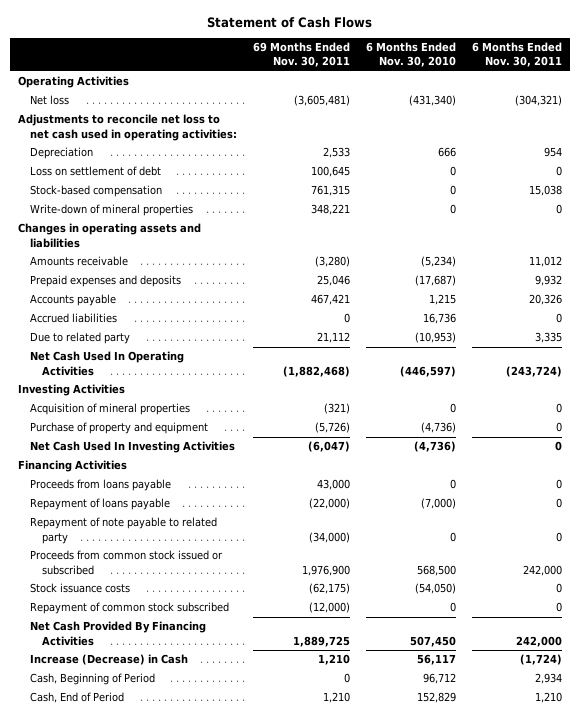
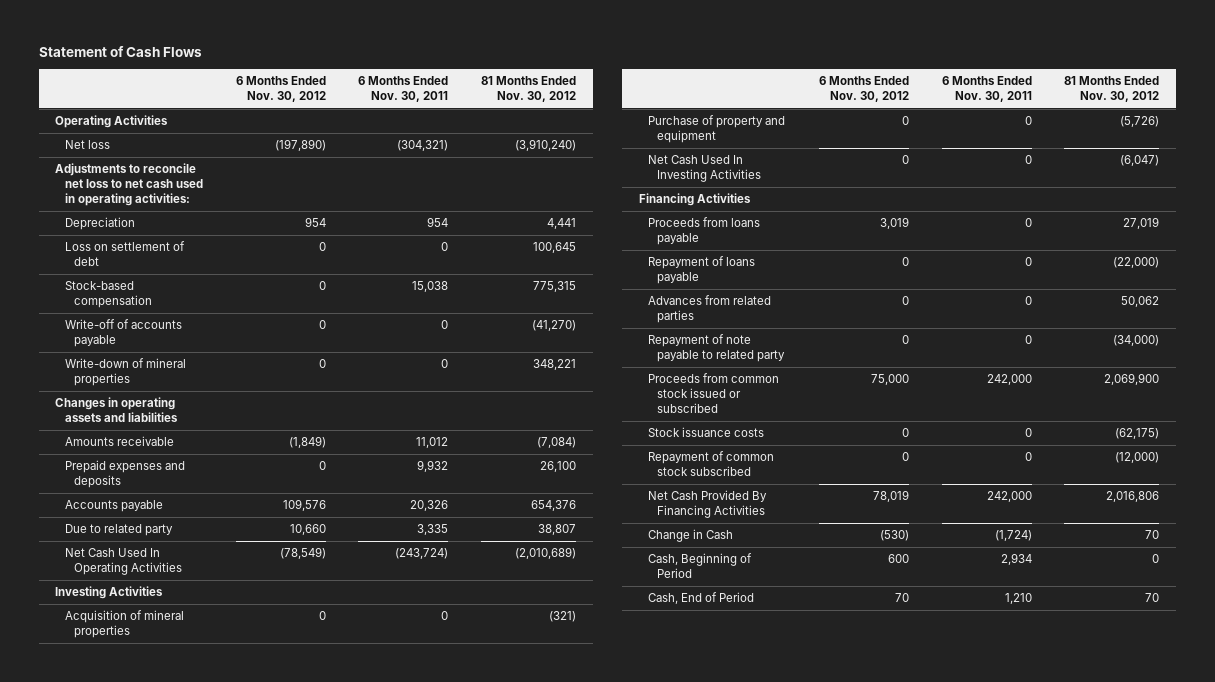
- | 69 Months Ended Nov. 30, 2011 | 6 Months Ended Nov. 30, 2010 | 6 Months Ended Nov. 30, 2011
+ | 6 Months Ended Nov. 30, 2012 | 6 Months Ended Nov. 30, 2011 | 81 Months Ended Nov. 30, 2012
+ Write-off of accounts payable | 0 | 0 | (41,270)
- Accrued liabilities | 0 | 16,736 | 0
+ Advances from related parties | 0 | 0 | 50,062
- Increase (Decrease) in Cash | 1,210 | 56,117 | (1,724)
+ Change in Cash | (530) | (1,724) | 70

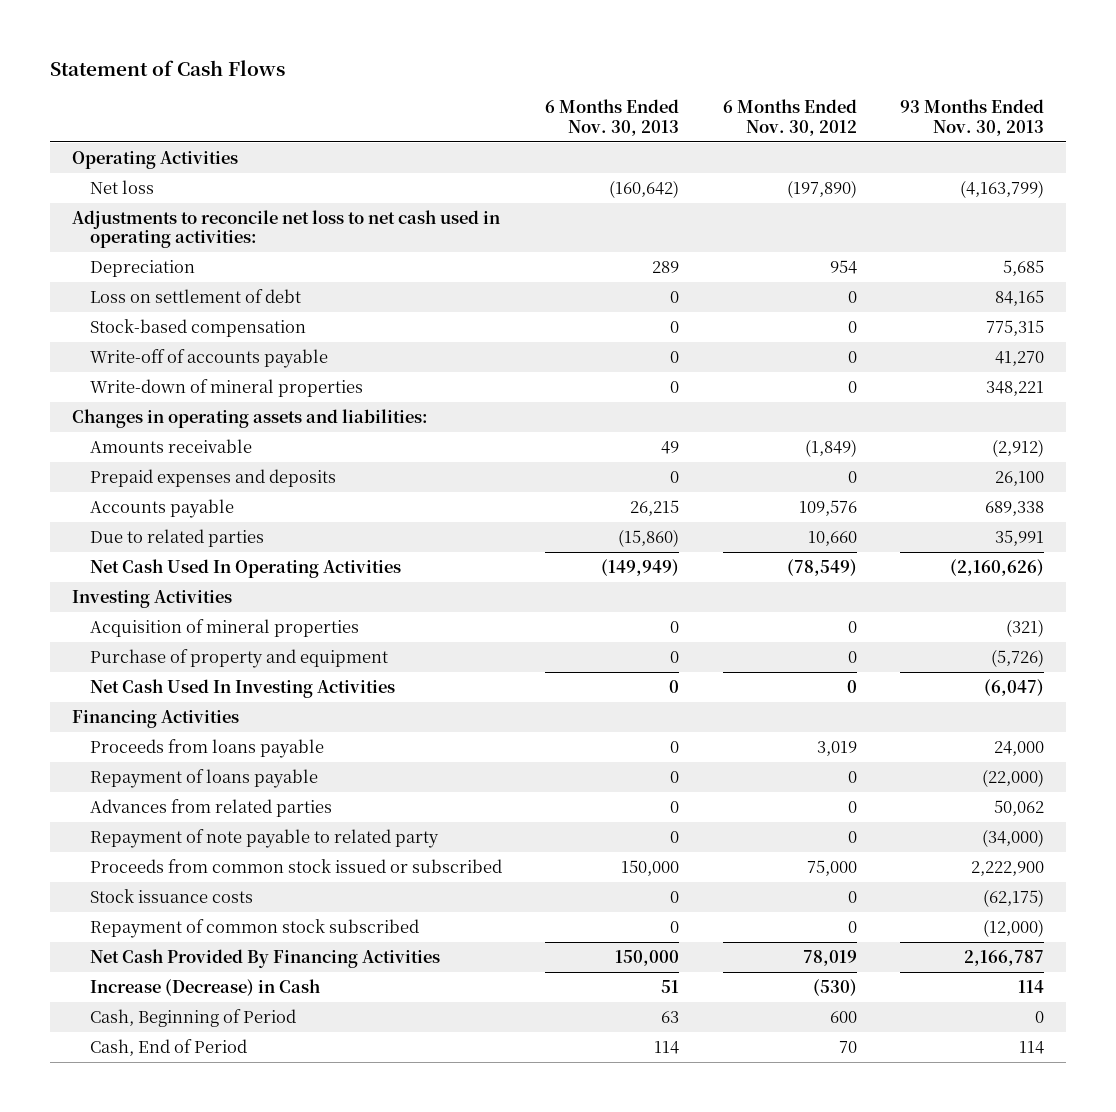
- | 6 Months Ended Nov. 30, 2012 | 6 Months Ended Nov. 30, 2011 | 81 Months Ended Nov. 30, 2012
+ | 6 Months Ended Nov. 30, 2013 | 6 Months Ended Nov. 30, 2012 | 93 Months Ended Nov. 30, 2013
- Changes in operating assets and liabilities
+ Changes in operating assets and liabilities:
- Due to related party | 10,660 | 3,335 | 38,807
+ Due to related parties | (15,860) | 10,660 | 35,991
- Change in Cash | (530) | (1,724) | 70
+ Increase (Decrease) in Cash | 51 | (530) | 114

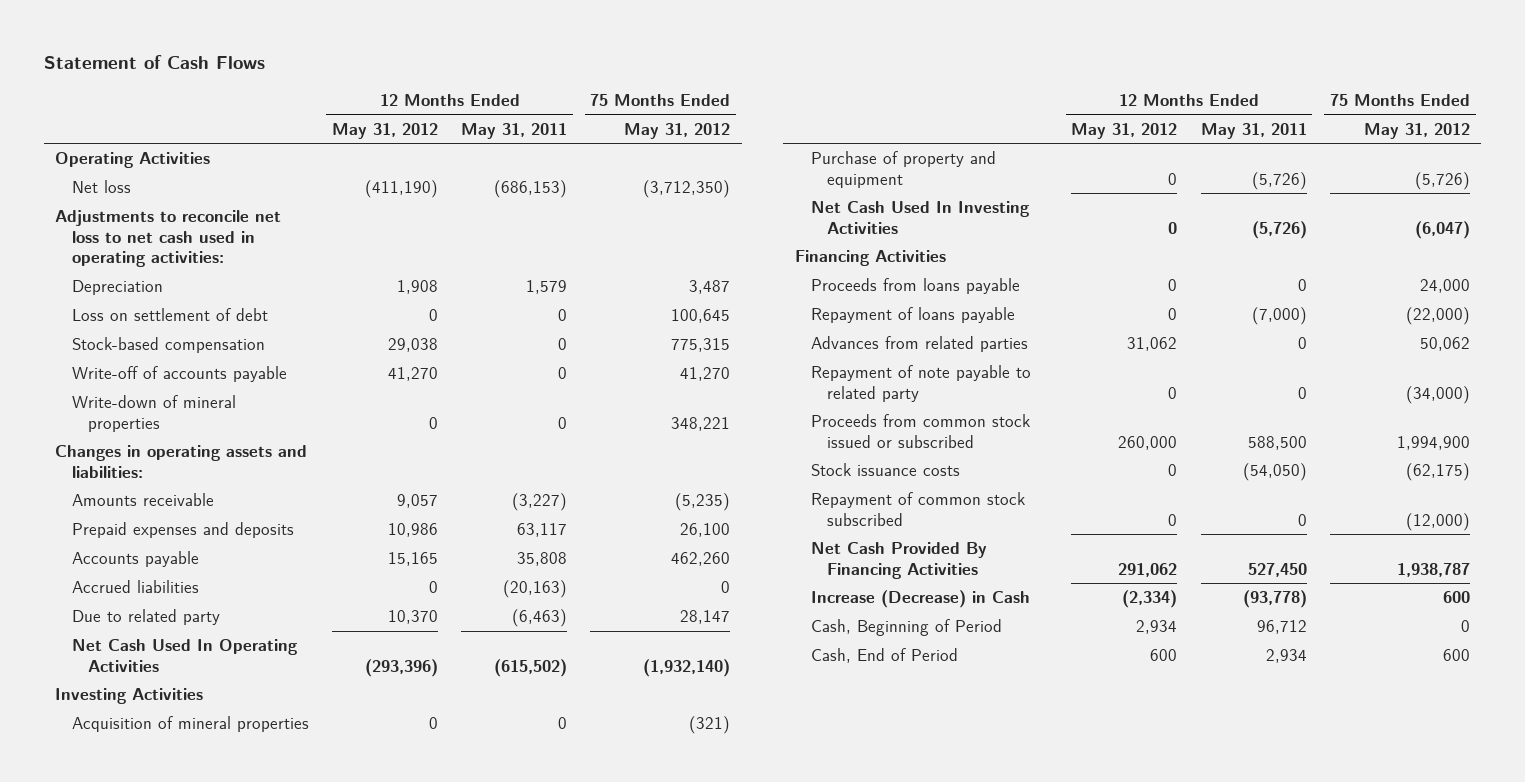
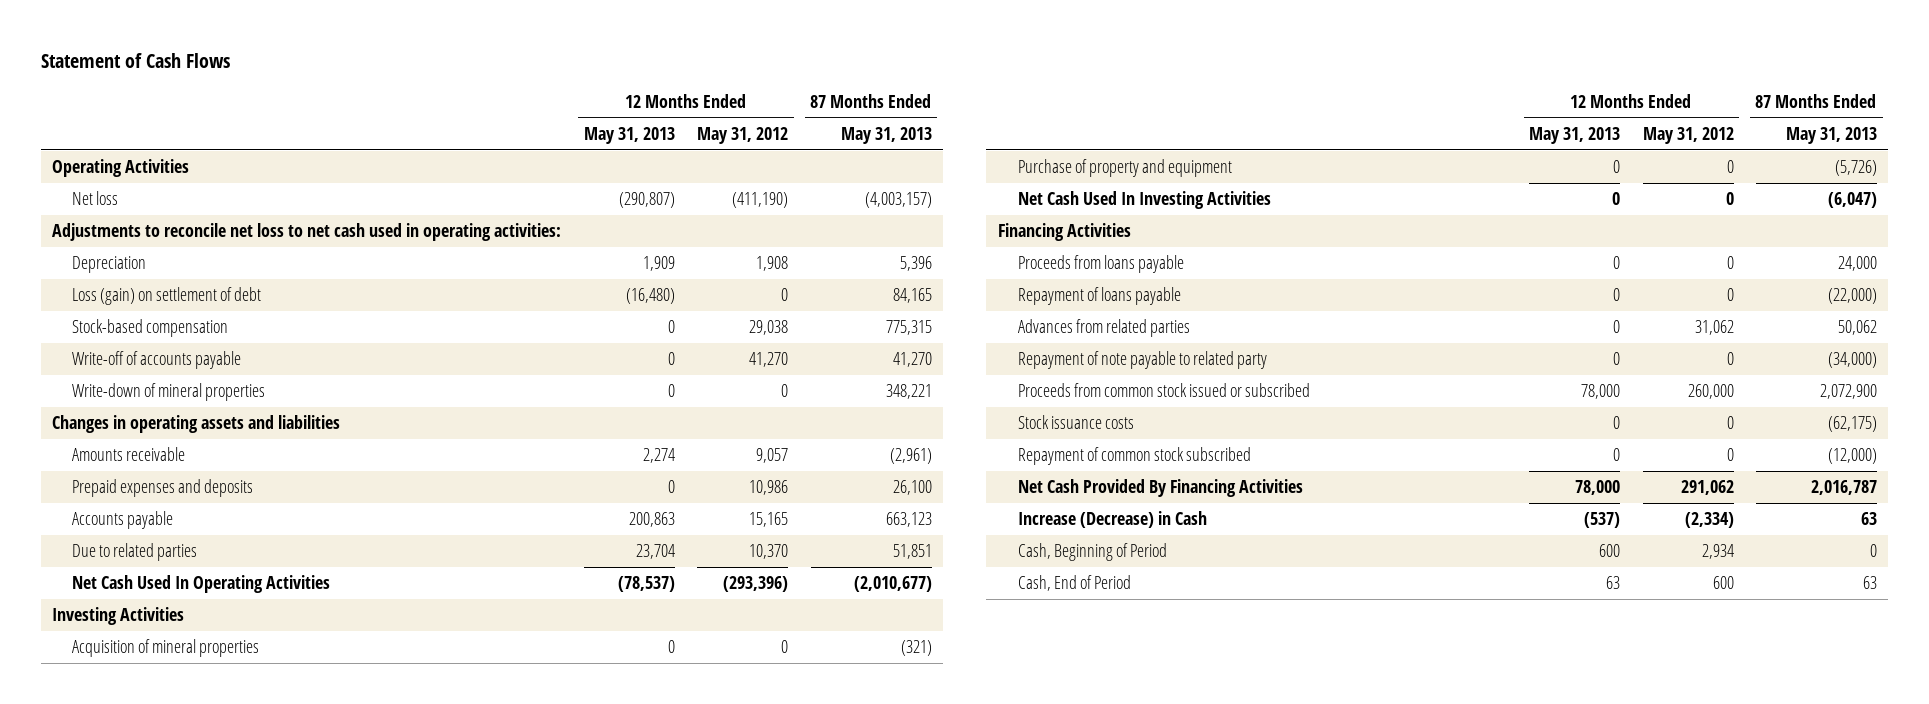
- | 12 Months Ended May 31, 2012 | 12 Months Ended May 31, 2011 | 75 Months Ended May 31, 2012
+ | 12 Months Ended May 31, 2013 | 12 Months Ended May 31, 2012 | 87 Months Ended May 31, 2013
- Loss on settlement of debt | 0 | 0 | 100,645
+ Loss (gain) on settlement of debt | (16,480) | 0 | 84,165
- Changes in operating assets and liabilities:
+ Changes in operating assets and liabilities
- Accrued liabilities | 0 | (20,163) | 0
- Due to related party | 10,370 | (6,463) | 28,147
+ Due to related parties | 23,704 | 10,370 | 51,851

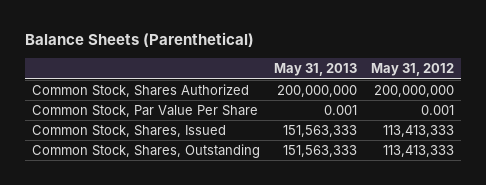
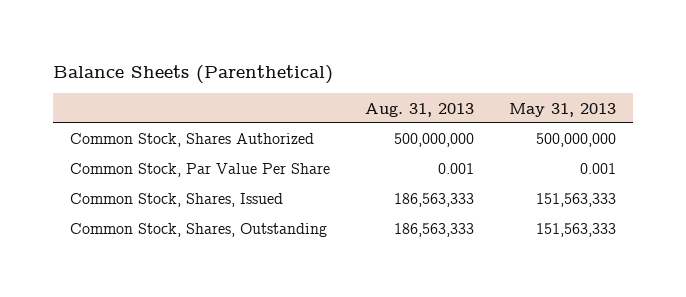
- | May 31, 2013 | May 31, 2012
+ | Aug. 31, 2013 | May 31, 2013
- Common Stock, Shares Authorized | 200,000,000 | 200,000,000
+ Common Stock, Shares Authorized | 500,000,000 | 500,000,000

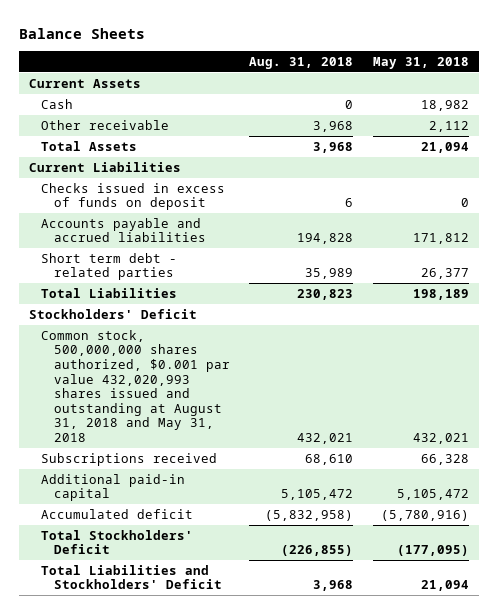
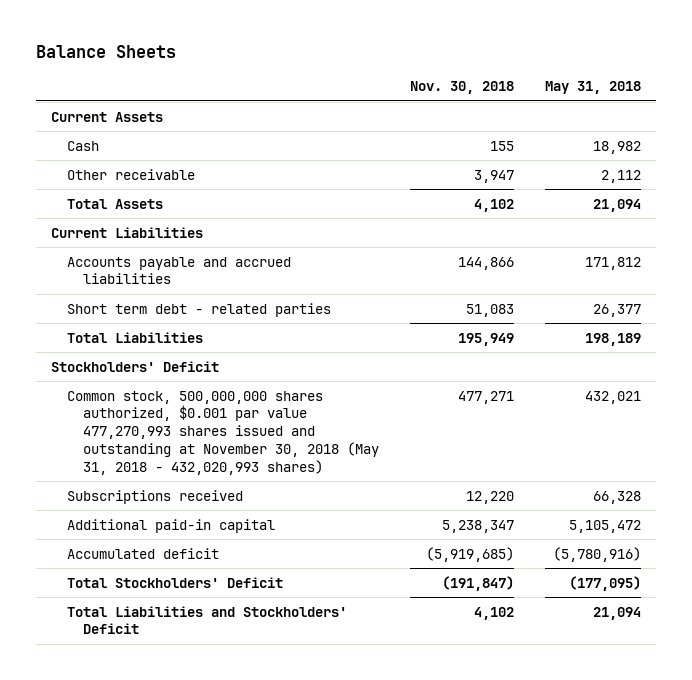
- | Aug. 31, 2018 | May 31, 2018
+ | Nov. 30, 2018 | May 31, 2018
- Checks issued in excess of funds on deposit | 6 | 0
- Common stock, 500,000,000 shares authorized, $0.001 par value 432,020,993 shares issued and outstanding at August 31, 2018 and May 31, 2018 | 432,021 | 432,021
+ Common stock, 500,000,000 shares authorized, $0.001 par value 477,270,993 shares issued and outstanding at November 30, 2018 (May 31, 2018 - 432,020,993 shares) | 477,271 | 432,021

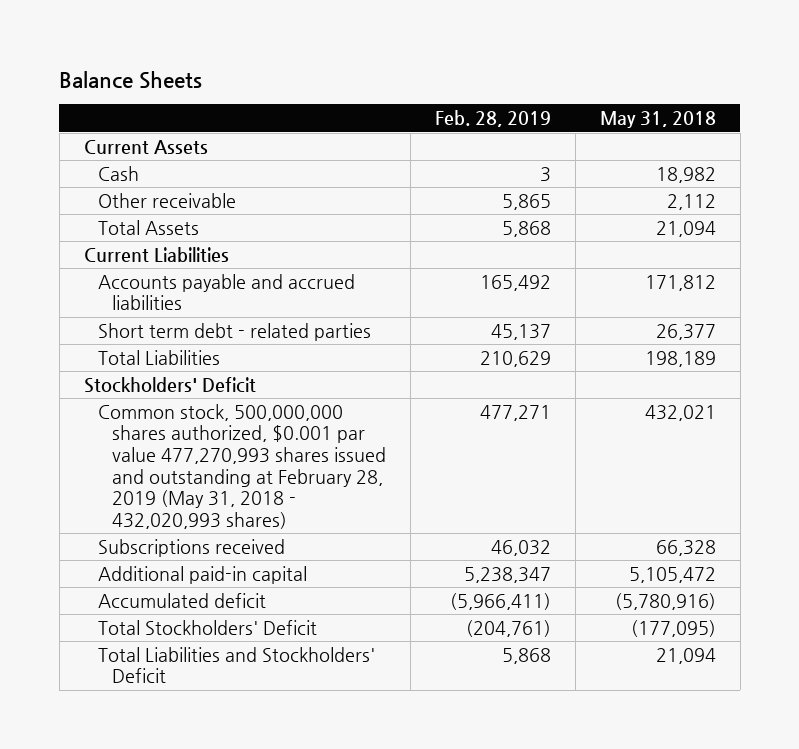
- | Nov. 30, 2018 | May 31, 2018
+ | Feb. 28, 2019 | May 31, 2018
- Common stock, 500,000,000 shares authorized, $0.001 par value 477,270,993 shares issued and outstanding at November 30, 2018 (May 31, 2018 - 432,020,993 shares) | 477,271 | 432,021
+ Common stock, 500,000,000 shares authorized, $0.001 par value 477,270,993 shares issued and outstanding at February 28, 2019 (May 31, 2018 - 432,020,993 shares) | 477,271 | 432,021

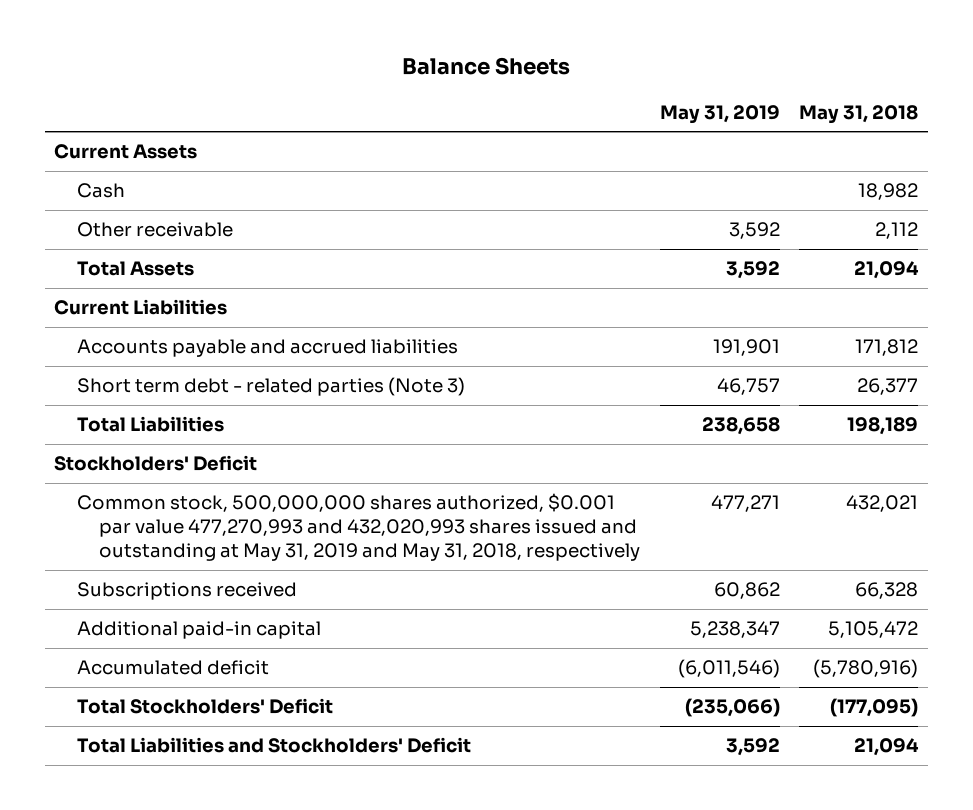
- | Feb. 28, 2019 | May 31, 2018
+ | May 31, 2019 | May 31, 2018
- Short term debt - related parties | 45,137 | 26,377
+ Short term debt - related parties (Note 3) | 46,757 | 26,377
- Common stock, 500,000,000 shares authorized, $0.001 par value 477,270,993 shares issued and outstanding at February 28, 2019 (May 31, 2018 - 432,020,993 shares) | 477,271 | 432,021
+ Common stock, 500,000,000 shares authorized, $0.001 par value 477,270,993 and 432,020,993 shares issued and outstanding at May 31, 2019 and May 31, 2018, respectively | 477,271 | 432,021

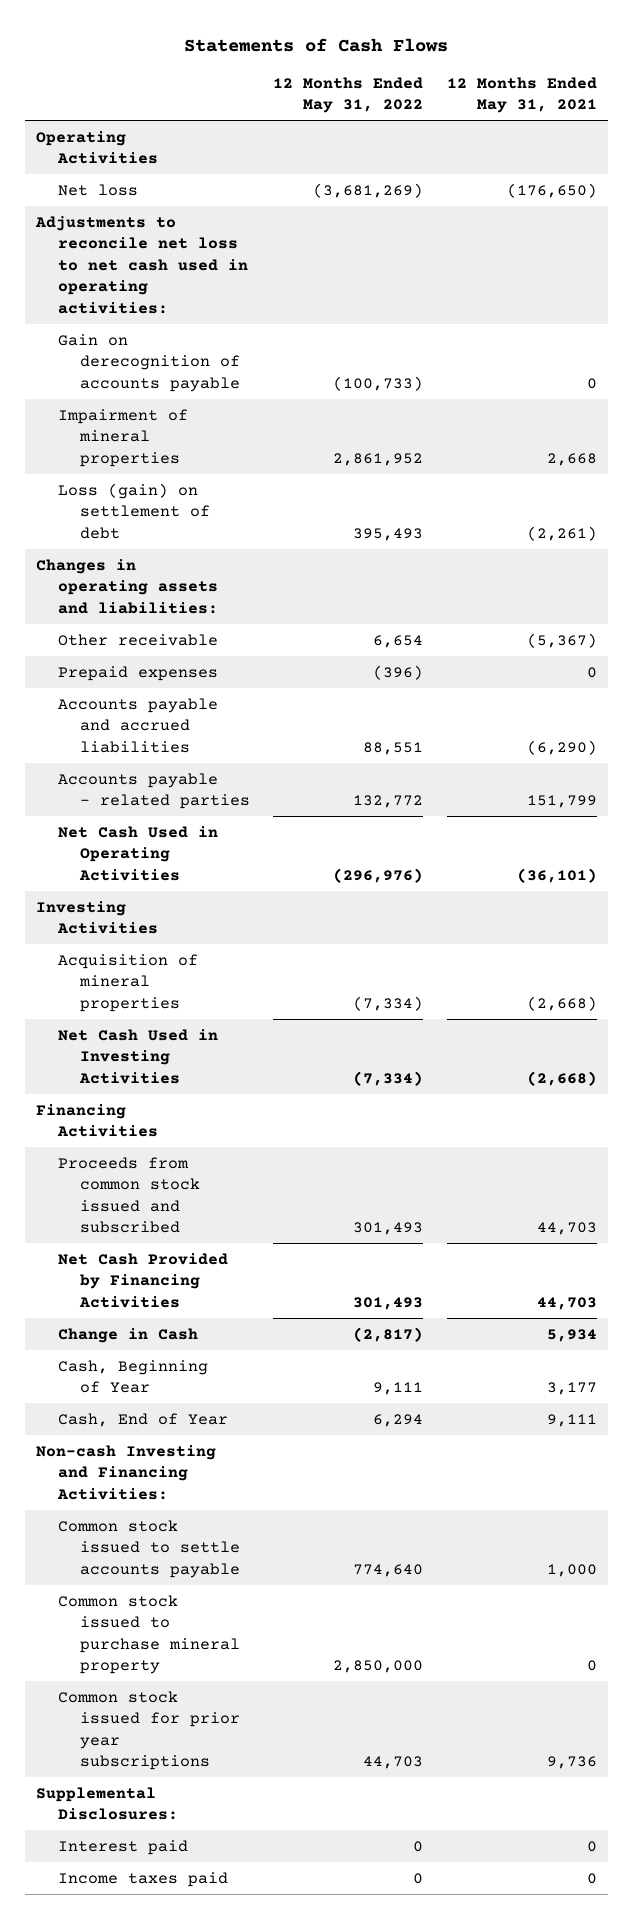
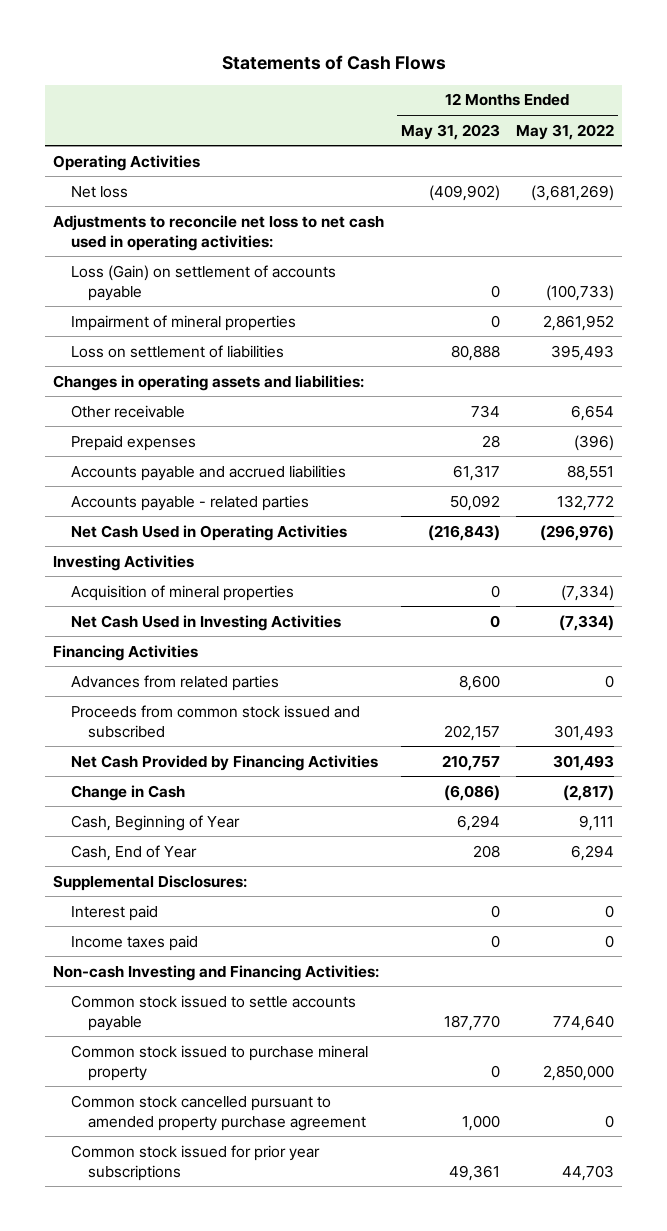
- | 12 Months Ended May 31, 2022 | 12 Months Ended May 31, 2021
+ | 12 Months Ended May 31, 2023 | 12 Months Ended May 31, 2022
- Gain on derecognition of accounts payable | (100,733) | 0
+ Loss (Gain) on settlement of accounts payable | 0 | (100,733)
- Loss (gain) on settlement of debt | 395,493 | (2,261)
+ Loss on settlement of liabilities | 80,888 | 395,493
+ Advances from related parties | 8,600 | 0
moved up: Supplemental Disclosures:
moved up: Interest paid | 0 | 0
moved up: Income taxes paid | 0 | 0
+ Common stock cancelled pursuant to amended property purchase agreement | 1,000 | 0

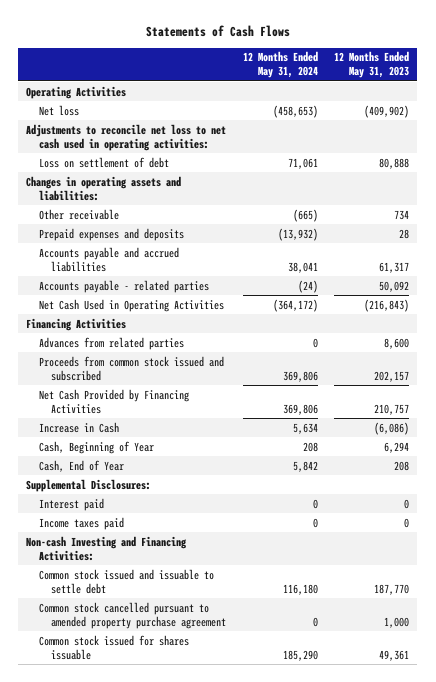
- | 12 Months Ended May 31, 2023 | 12 Months Ended May 31, 2022
+ | 12 Months Ended May 31, 2024 | 12 Months Ended May 31, 2023
- Loss (Gain) on settlement of accounts payable | 0 | (100,733)
- Impairment of mineral properties | 0 | 2,861,952
- Loss on settlement of liabilities | 80,888 | 395,493
+ Loss on settlement of debt | 71,061 | 80,888
- Prepaid expenses | 28 | (396)
+ Prepaid expenses and deposits | (13,932) | 28
- Investing Activities
- Acquisition of mineral properties | 0 | (7,334)
- Net Cash Used in Investing Activities | 0 | (7,334)
- Change in Cash | (6,086) | (2,817)
+ Increase in Cash | 5,634 | (6,086)
- Common stock issued to settle accounts payable | 187,770 | 774,640
- Common stock issued to purchase mineral property | 0 | 2,850,000
+ Common stock issued and issuable to settle debt | 116,180 | 187,770
- Common stock issued for prior year subscriptions | 49,361 | 44,703
+ Common stock issued for shares issuable | 185,290 | 49,361

